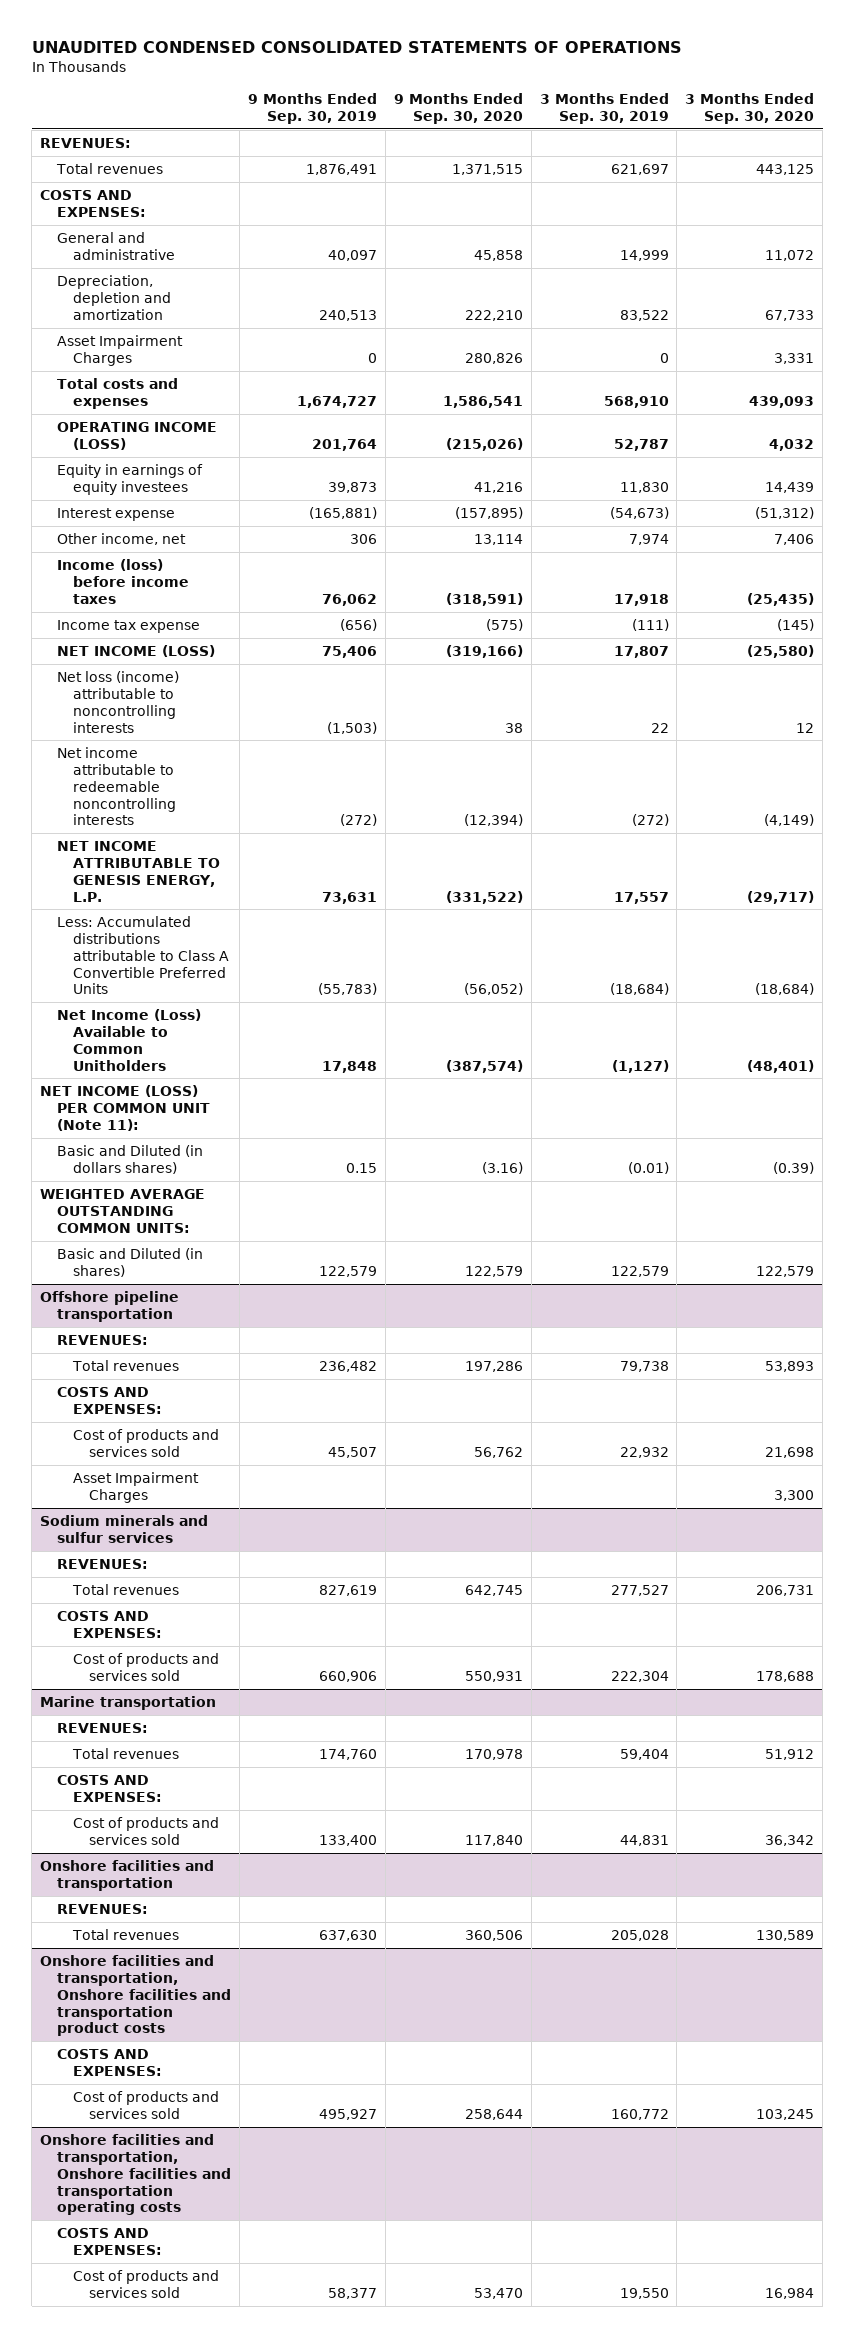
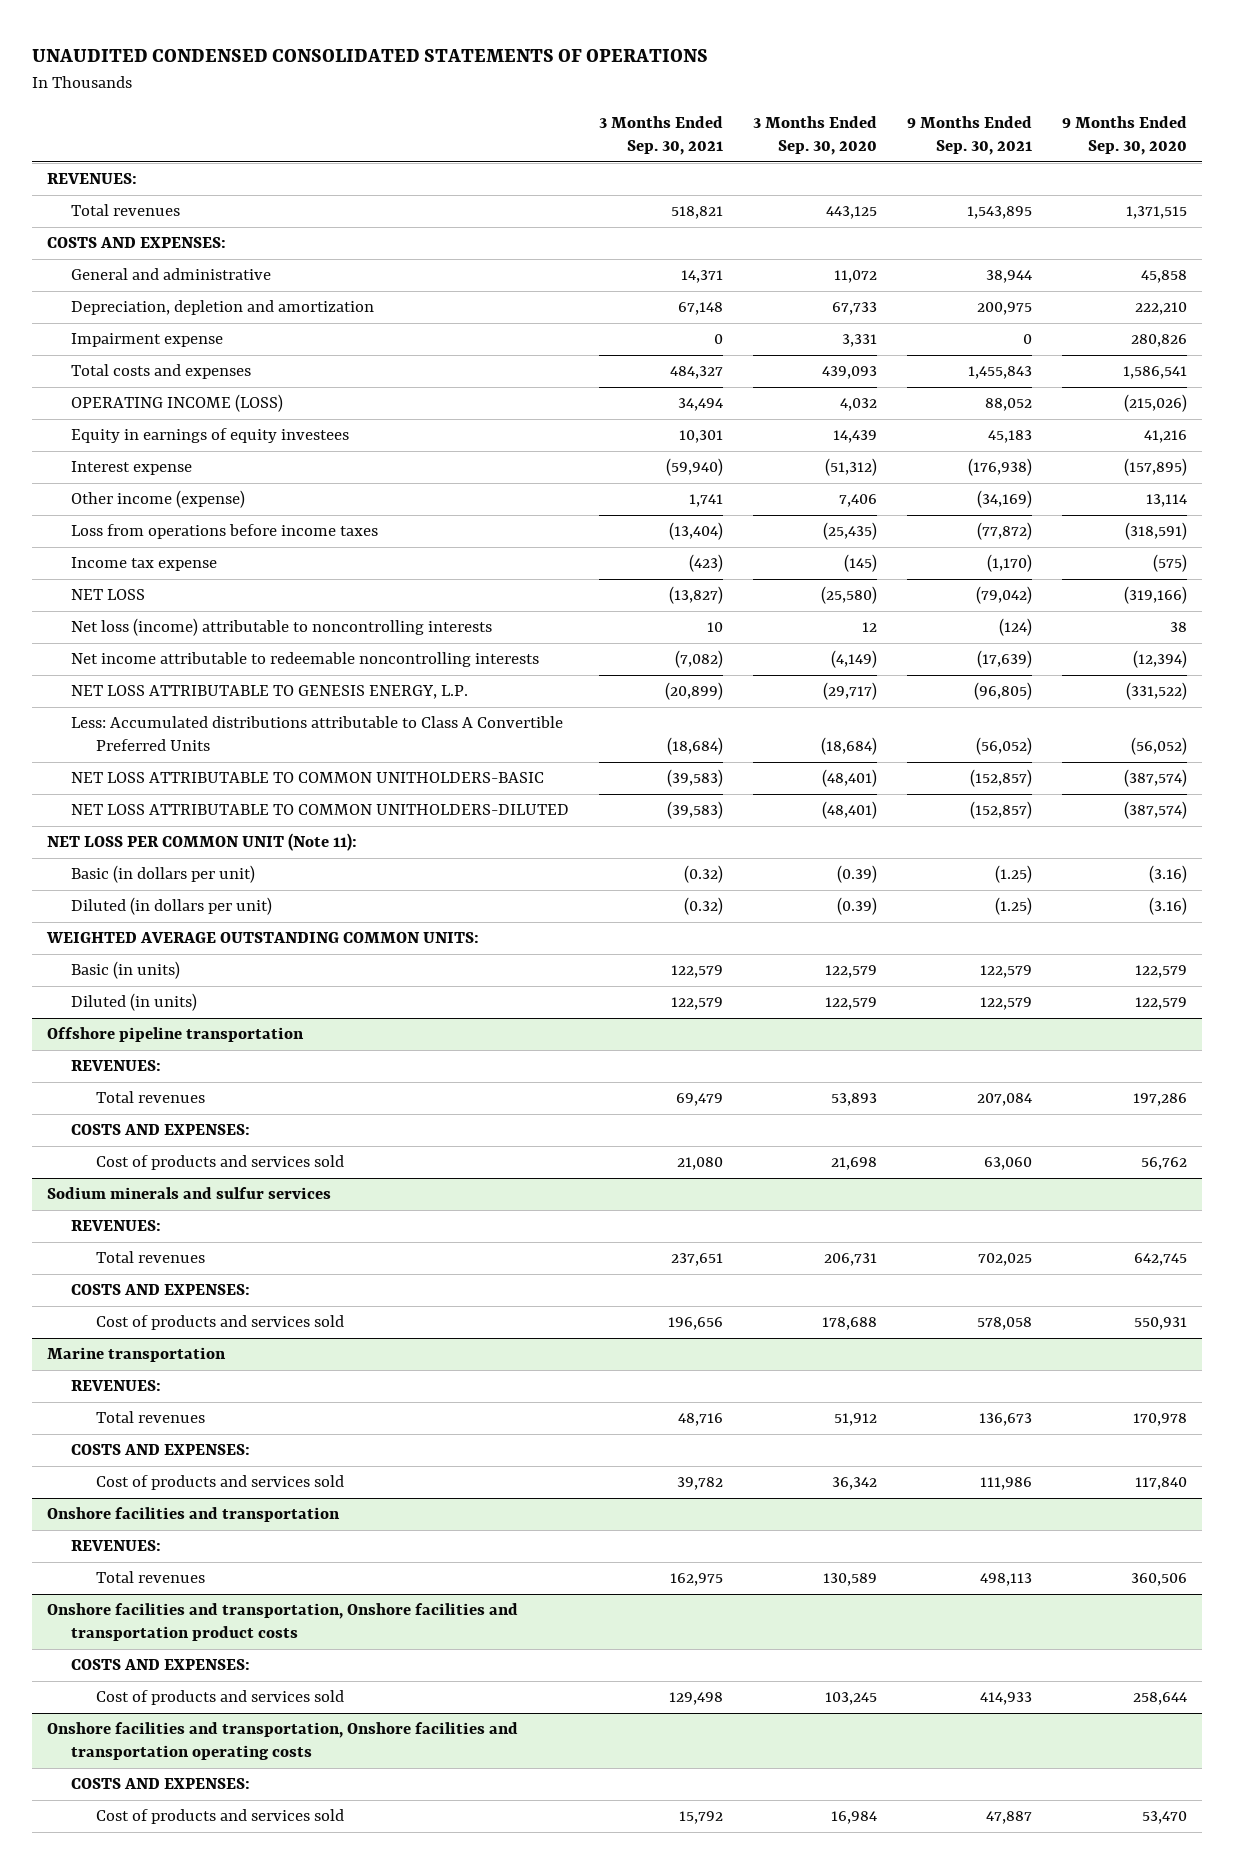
- | 9 Months Ended Sep. 30, 2019 | 9 Months Ended Sep. 30, 2020 | 3 Months Ended Sep. 30, 2019 | 3 Months Ended Sep. 30, 2020
+ | 3 Months Ended Sep. 30, 2021 | 3 Months Ended Sep. 30, 2020 | 9 Months Ended Sep. 30, 2021 | 9 Months Ended Sep. 30, 2020
- Asset Impairment Charges | 0 | 280,826 | 0 | 3,331
+ Impairment expense | 0 | 3,331 | 0 | 280,826
- Other income, net | 306 | 13,114 | 7,974 | 7,406
- Income (loss) before income taxes | 76,062 | (318,591) | 17,918 | (25,435)
+ Other income (expense) | 1,741 | 7,406 | (34,169) | 13,114
+ Loss from operations before income taxes | (13,404) | (25,435) | (77,872) | (318,591)
- NET INCOME (LOSS) | 75,406 | (319,166) | 17,807 | (25,580)
+ NET LOSS | (13,827) | (25,580) | (79,042) | (319,166)
- NET INCOME ATTRIBUTABLE TO GENESIS ENERGY, L.P. | 73,631 | (331,522) | 17,557 | (29,717)
+ NET LOSS ATTRIBUTABLE TO GENESIS ENERGY, L.P. | (20,899) | (29,717) | (96,805) | (331,522)
- Net Income (Loss) Available to Common Unitholders | 17,848 | (387,574) | (1,127) | (48,401)
- NET INCOME (LOSS) PER COMMON UNIT (Note 11):
- Basic and Diluted (in dollars shares) | 0.15 | (3.16) | (0.01) | (0.39)
+ NET LOSS ATTRIBUTABLE TO COMMON UNITHOLDERS-BASIC | (39,583) | (48,401) | (152,857) | (387,574)
+ NET LOSS ATTRIBUTABLE TO COMMON UNITHOLDERS-DILUTED | (39,583) | (48,401) | (152,857) | (387,574)
+ NET LOSS PER COMMON UNIT (Note 11):
+ Basic (in dollars per unit) | (0.32) | (0.39) | (1.25) | (3.16)
+ Diluted (in dollars per unit) | (0.32) | (0.39) | (1.25) | (3.16)
- Basic and Diluted (in shares) | 122,579 | 122,579 | 122,579 | 122,579
+ Basic (in units) | 122,579 | 122,579 | 122,579 | 122,579
+ Diluted (in units) | 122,579 | 122,579 | 122,579 | 122,579
@ Offshore pipeline transportation
- Asset Impairment Charges | | | | 3,300

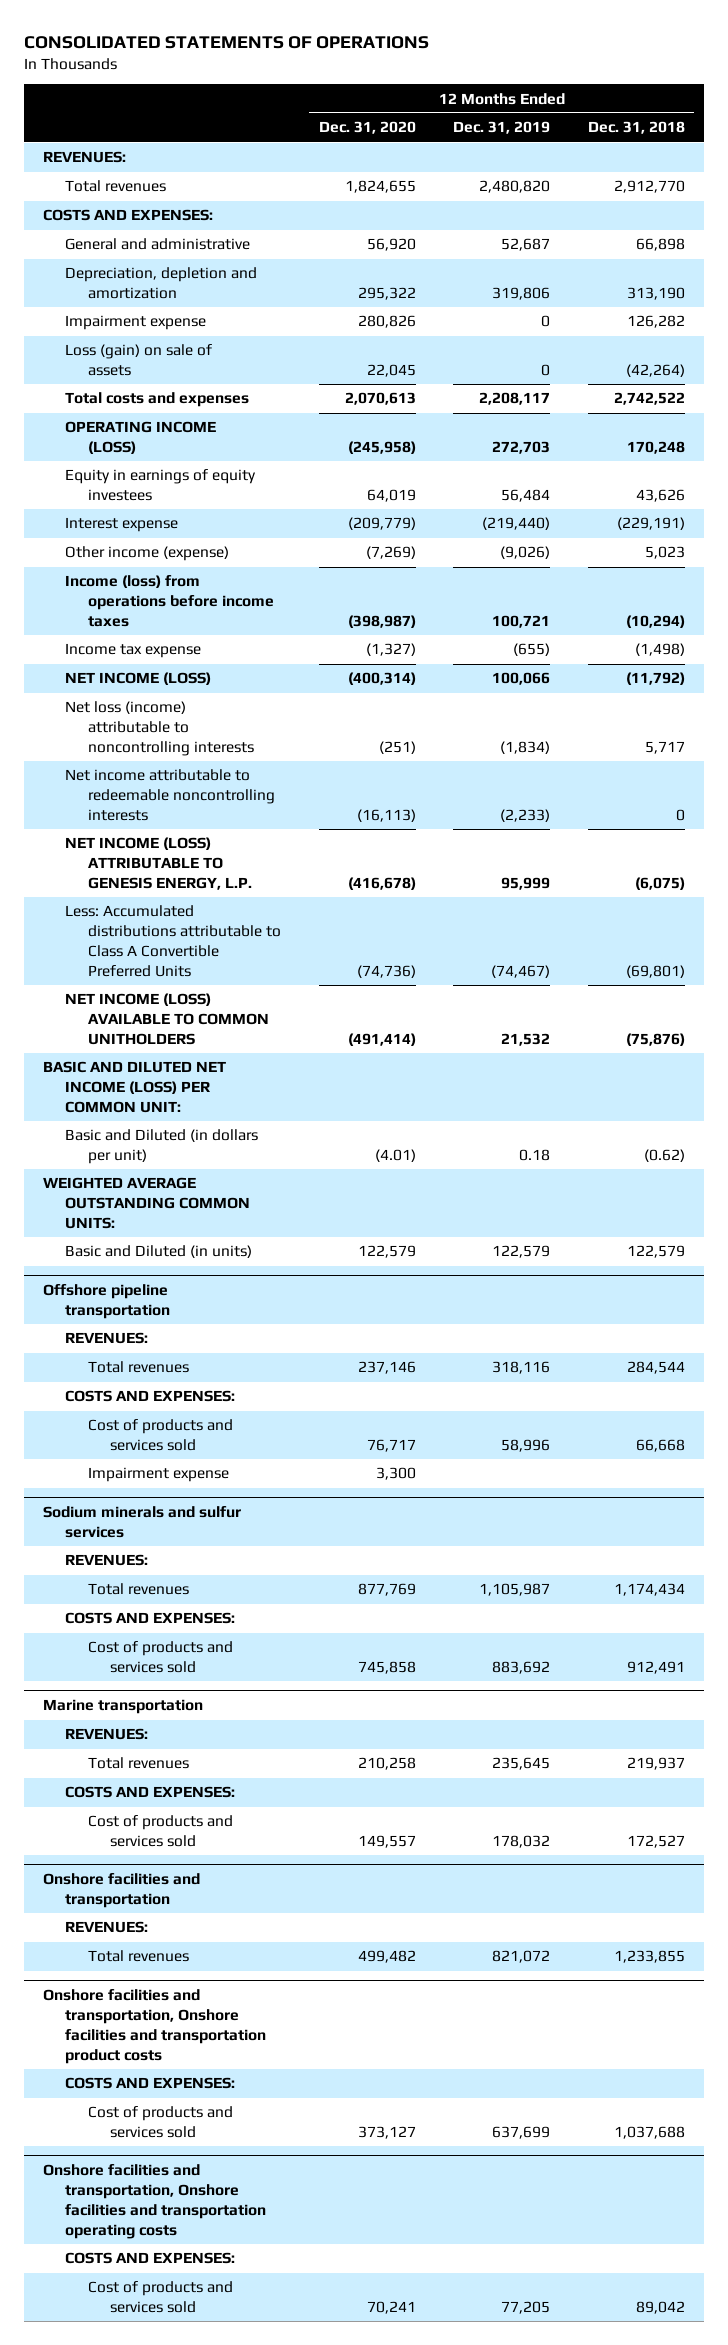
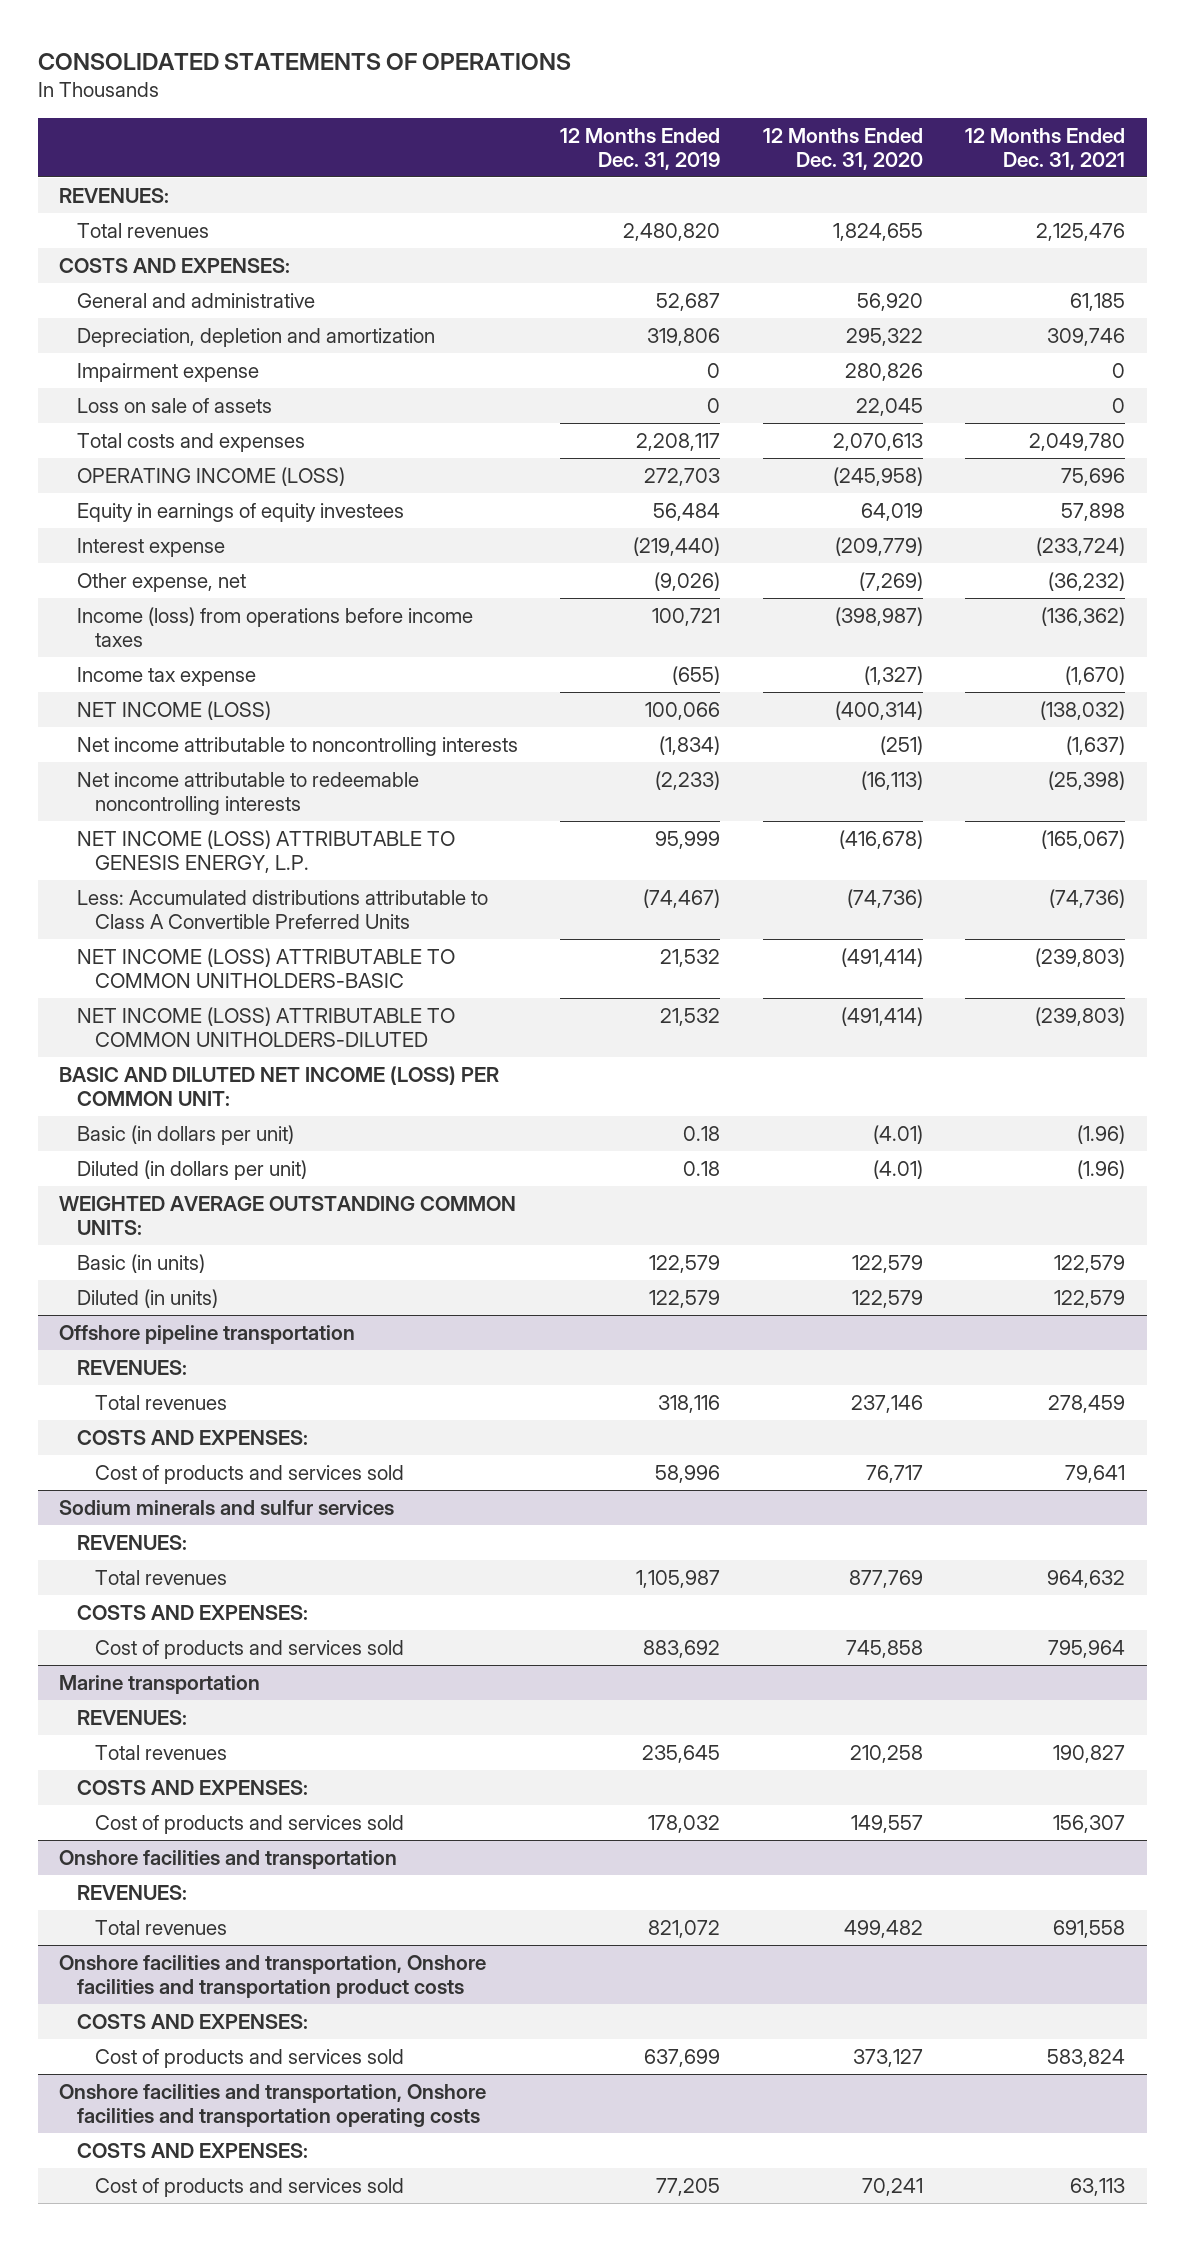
- | 12 Months Ended Dec. 31, 2020 | 12 Months Ended Dec. 31, 2019 | 12 Months Ended Dec. 31, 2018
+ | 12 Months Ended Dec. 31, 2019 | 12 Months Ended Dec. 31, 2020 | 12 Months Ended Dec. 31, 2021
- Loss (gain) on sale of assets | 22,045 | 0 | (42,264)
+ Loss on sale of assets | 0 | 22,045 | 0
- Other income (expense) | (7,269) | (9,026) | 5,023
+ Other expense, net | (9,026) | (7,269) | (36,232)
- Net loss (income) attributable to noncontrolling interests | (251) | (1,834) | 5,717
+ Net income attributable to noncontrolling interests | (1,834) | (251) | (1,637)
- NET INCOME (LOSS) AVAILABLE TO COMMON UNITHOLDERS | (491,414) | 21,532 | (75,876)
+ NET INCOME (LOSS) ATTRIBUTABLE TO COMMON UNITHOLDERS-BASIC | 21,532 | (491,414) | (239,803)
+ NET INCOME (LOSS) ATTRIBUTABLE TO COMMON UNITHOLDERS-DILUTED | 21,532 | (491,414) | (239,803)
- Basic and Diluted (in dollars per unit) | (4.01) | 0.18 | (0.62)
+ Basic (in dollars per unit) | 0.18 | (4.01) | (1.96)
+ Diluted (in dollars per unit) | 0.18 | (4.01) | (1.96)
- Basic and Diluted (in units) | 122,579 | 122,579 | 122,579
+ Basic (in units) | 122,579 | 122,579 | 122,579
+ Diluted (in units) | 122,579 | 122,579 | 122,579
@ Offshore pipeline transportation
- Impairment expense | 3,300 | |

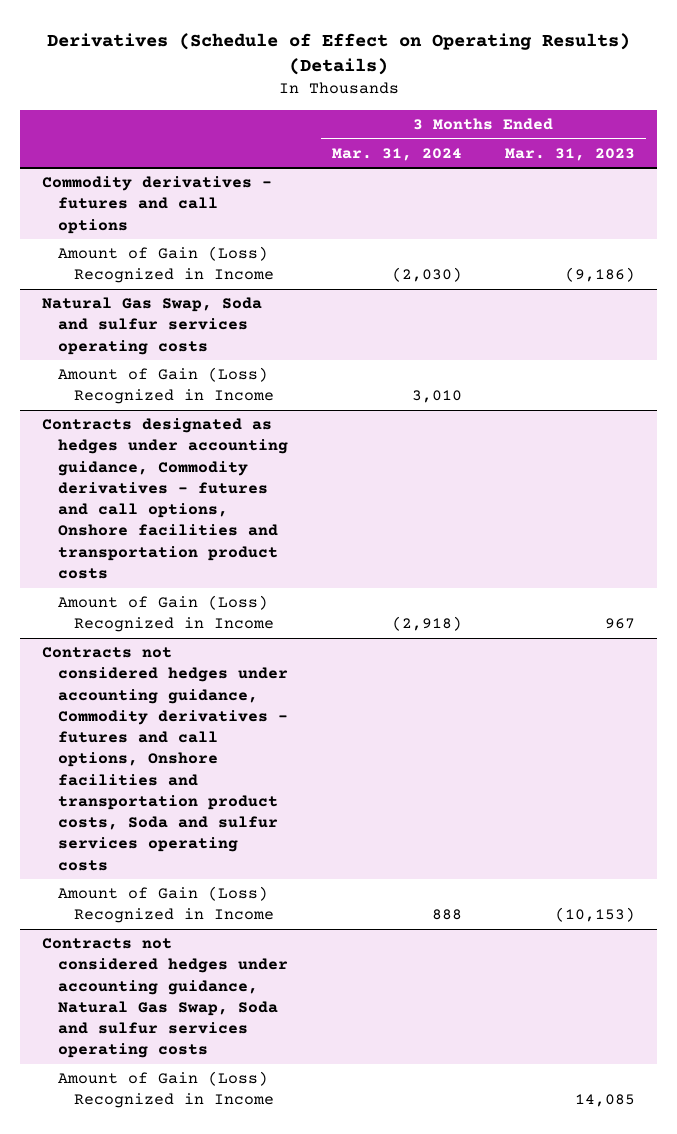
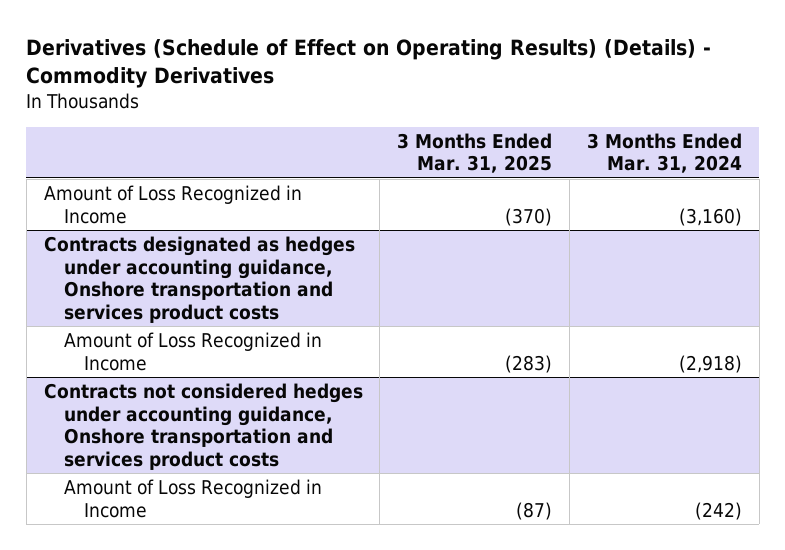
- Derivatives (Schedule of Effect on Operating Results) (Details)
+ Derivatives (Schedule of Effect on Operating Results) (Details) - Commodity Derivatives
- | 3 Months Ended Mar. 31, 2024 | 3 Months Ended Mar. 31, 2023
+ | 3 Months Ended Mar. 31, 2025 | 3 Months Ended Mar. 31, 2024
- Commodity derivatives - futures and call options
- Amount of Gain (Loss) Recognized in Income | (2,030) | (9,186)
- Natural Gas Swap, Soda and sulfur services operating costs
- Amount of Gain (Loss) Recognized in Income | 3,010 |
- Contracts designated as hedges under accounting guidance, Commodity derivatives - futures and call options, Onshore facilities and transportation product costs
- Amount of Gain (Loss) Recognized in Income | (2,918) | 967
- Contracts not considered hedges under accounting guidance, Commodity derivatives - futures and call options, Onshore facilities and transportation product costs, Soda and sulfur services operating costs
- Amount of Gain (Loss) Recognized in Income | 888 | (10,153)
- Contracts not considered hedges under accounting guidance, Natural Gas Swap, Soda and sulfur services operating costs
- Amount of Gain (Loss) Recognized in Income | | 14,085
+ Amount of Loss Recognized in Income | (370) | (3,160)
+ Contracts designated as hedges under accounting guidance, Onshore transportation and services product costs
+ Amount of Loss Recognized in Income | (283) | (2,918)
+ Contracts not considered hedges under accounting guidance, Onshore transportation and services product costs
+ Amount of Loss Recognized in Income | (87) | (242)

